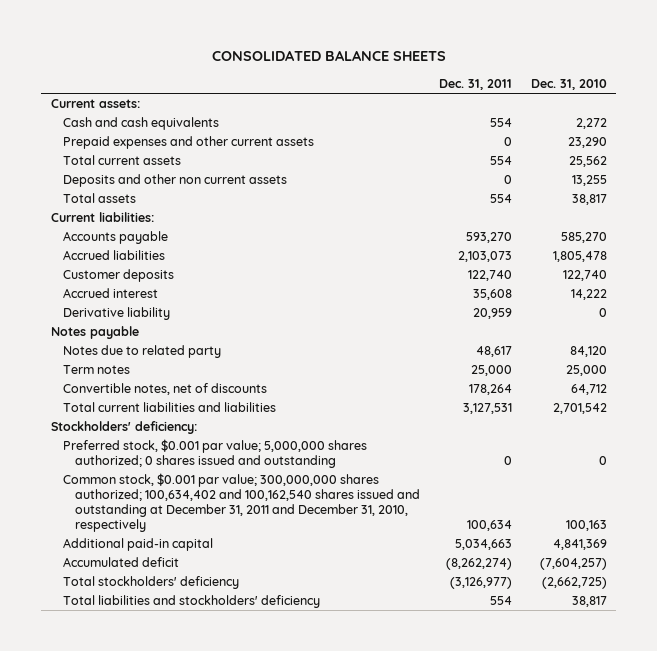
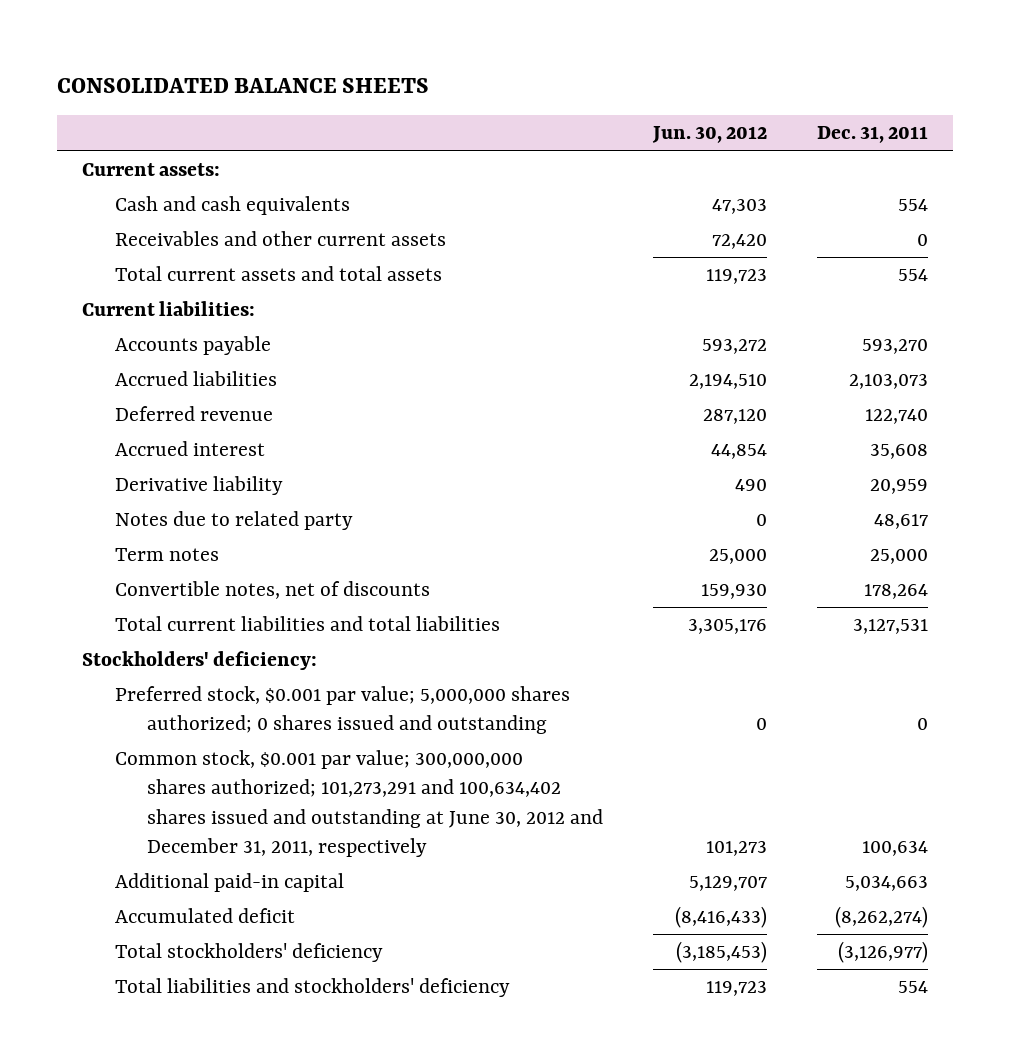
- | Dec. 31, 2011 | Dec. 31, 2010
+ | Jun. 30, 2012 | Dec. 31, 2011
- Prepaid expenses and other current assets | 0 | 23,290
- Total current assets | 554 | 25,562
- Deposits and other non current assets | 0 | 13,255
- Total assets | 554 | 38,817
+ Receivables and other current assets | 72,420 | 0
+ Total current assets and total assets | 119,723 | 554
- Customer deposits | 122,740 | 122,740
+ Deferred revenue | 287,120 | 122,740
- Notes payable
- Total current liabilities and liabilities | 3,127,531 | 2,701,542
+ Total current liabilities and total liabilities | 3,305,176 | 3,127,531
- Common stock, $0.001 par value; 300,000,000 shares authorized; 100,634,402 and 100,162,540 shares issued and outstanding at December 31, 2011 and December 31, 2010, respectively | 100,634 | 100,163
+ Common stock, $0.001 par value; 300,000,000 shares authorized; 101,273,291 and 100,634,402 shares issued and outstanding at June 30, 2012 and December 31, 2011, respectively | 101,273 | 100,634

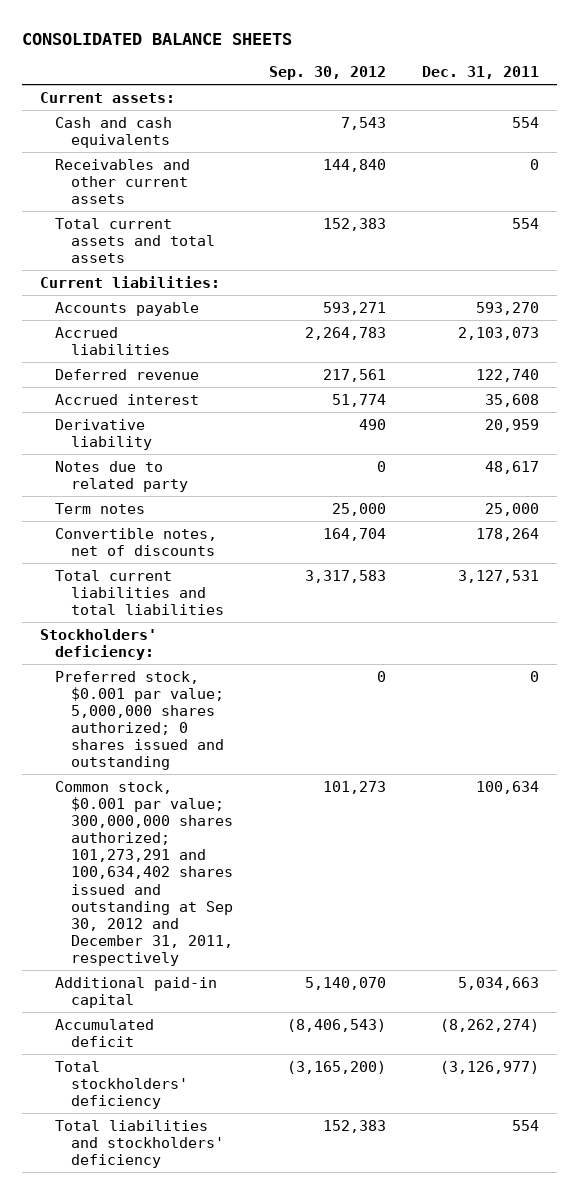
- | Jun. 30, 2012 | Dec. 31, 2011
+ | Sep. 30, 2012 | Dec. 31, 2011
- Common stock, $0.001 par value; 300,000,000 shares authorized; 101,273,291 and 100,634,402 shares issued and outstanding at June 30, 2012 and December 31, 2011, respectively | 101,273 | 100,634
+ Common stock, $0.001 par value; 300,000,000 shares authorized; 101,273,291 and 100,634,402 shares issued and outstanding at Sep 30, 2012 and December 31, 2011, respectively | 101,273 | 100,634

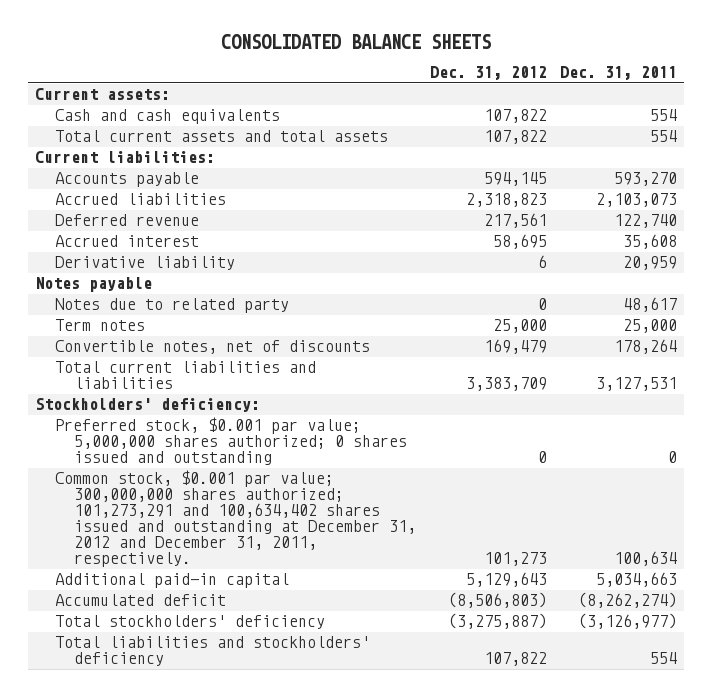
- | Sep. 30, 2012 | Dec. 31, 2011
+ | Dec. 31, 2012 | Dec. 31, 2011
- Receivables and other current assets | 144,840 | 0
+ Notes payable
- Total current liabilities and total liabilities | 3,317,583 | 3,127,531
+ Total current liabilities and liabilities | 3,383,709 | 3,127,531
- Common stock, $0.001 par value; 300,000,000 shares authorized; 101,273,291 and 100,634,402 shares issued and outstanding at Sep 30, 2012 and December 31, 2011, respectively | 101,273 | 100,634
+ Common stock, $0.001 par value; 300,000,000 shares authorized; 101,273,291 and 100,634,402 shares issued and outstanding at December 31, 2012 and December 31, 2011, respectively. | 101,273 | 100,634

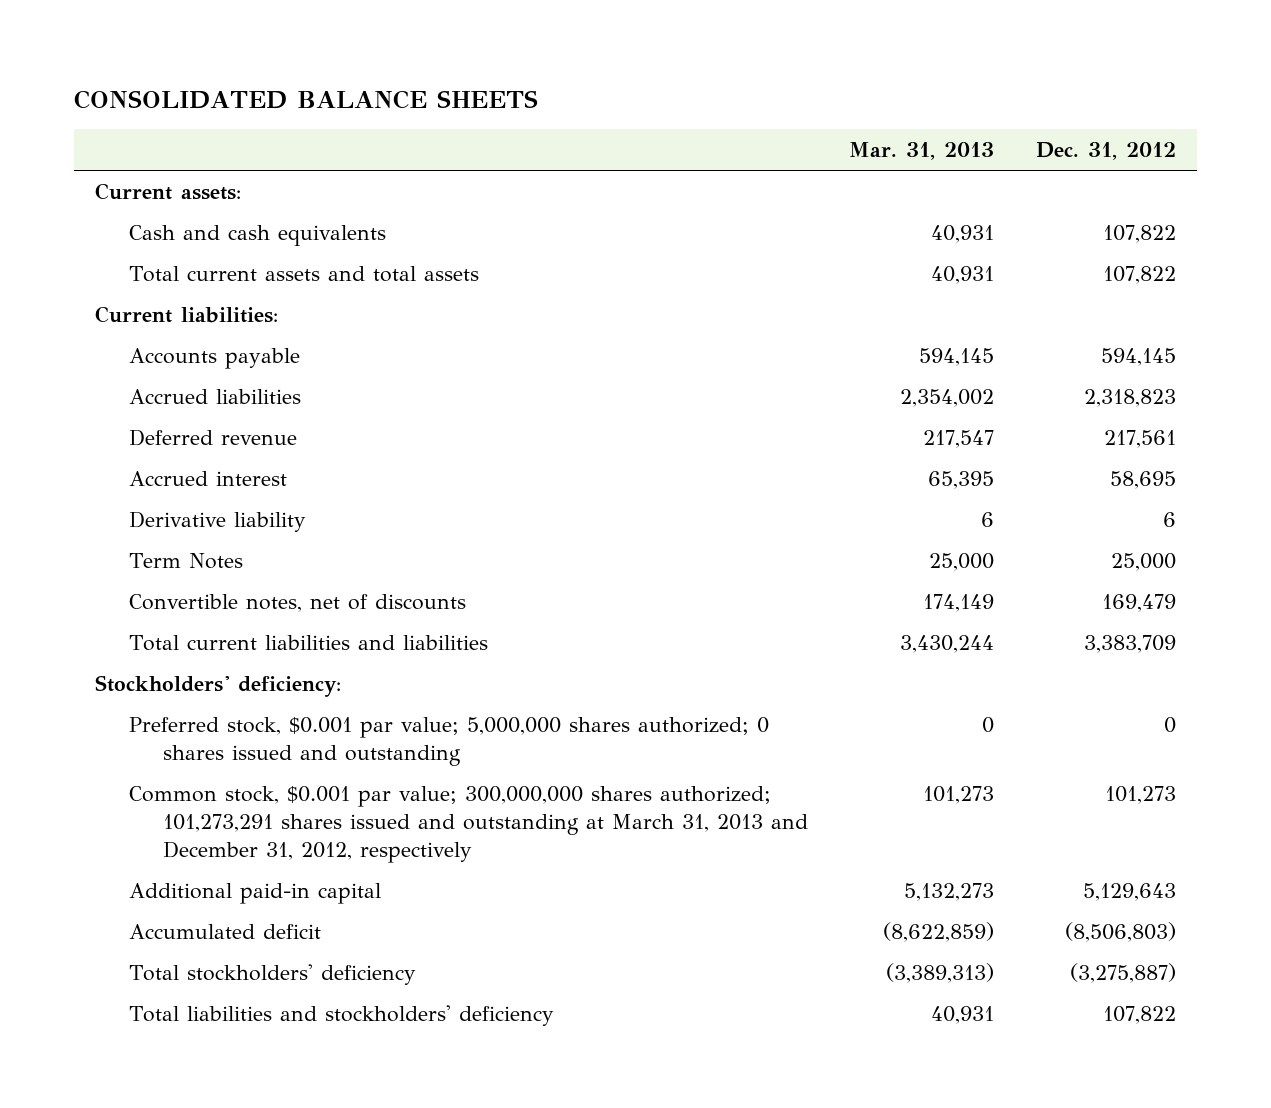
- | Dec. 31, 2012 | Dec. 31, 2011
+ | Mar. 31, 2013 | Dec. 31, 2012
- Notes payable
- Notes due to related party | 0 | 48,617
- Term notes | 25,000 | 25,000
+ Term Notes | 25,000 | 25,000
- Common stock, $0.001 par value; 300,000,000 shares authorized; 101,273,291 and 100,634,402 shares issued and outstanding at December 31, 2012 and December 31, 2011, respectively. | 101,273 | 100,634
+ Common stock, $0.001 par value; 300,000,000 shares authorized; 101,273,291 shares issued and outstanding at March 31, 2013 and December 31, 2012, respectively | 101,273 | 101,273

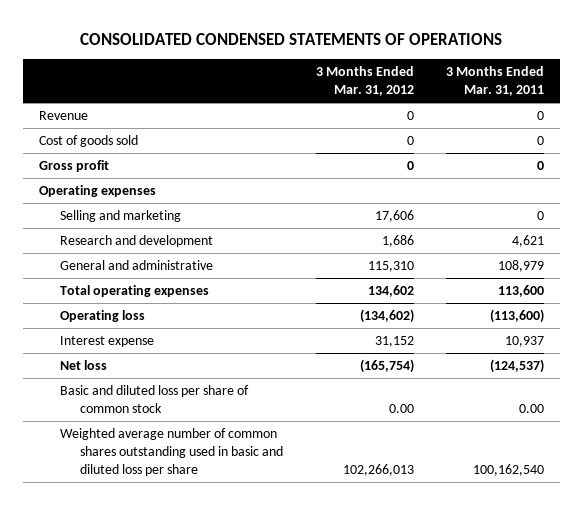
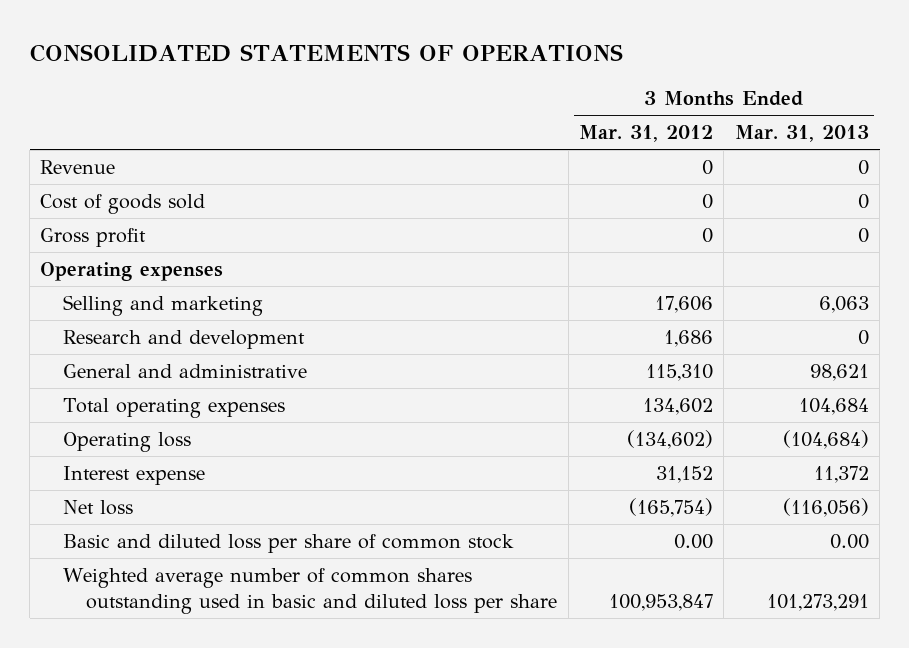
- CONSOLIDATED CONDENSED STATEMENTS OF OPERATIONS
+ CONSOLIDATED STATEMENTS OF OPERATIONS
- | 3 Months Ended Mar. 31, 2012 | 3 Months Ended Mar. 31, 2011
+ | 3 Months Ended Mar. 31, 2012 | 3 Months Ended Mar. 31, 2013
- Weighted average number of common shares outstanding used in basic and diluted loss per share | 102,266,013 | 100,162,540
+ Weighted average number of common shares outstanding used in basic and diluted loss per share | 100,953,847 | 101,273,291

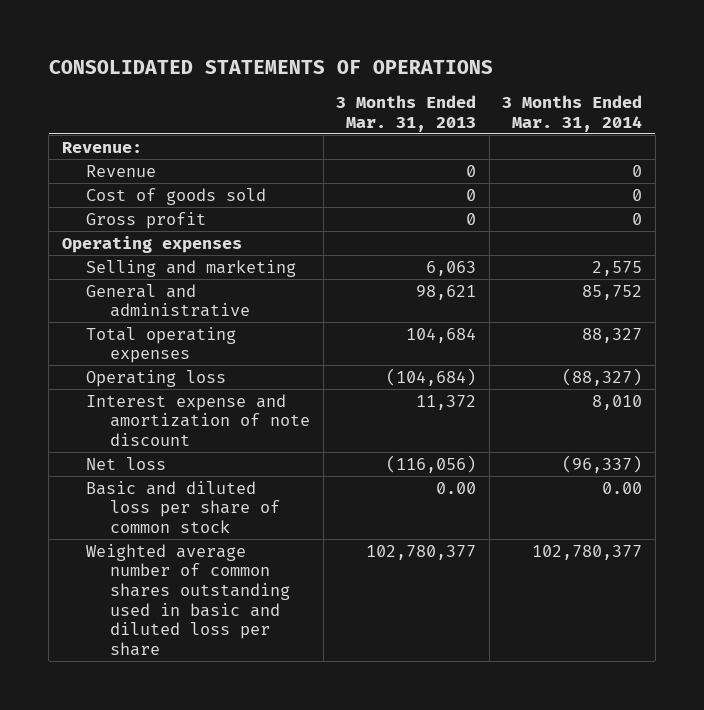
- | 3 Months Ended Mar. 31, 2012 | 3 Months Ended Mar. 31, 2013
+ | 3 Months Ended Mar. 31, 2013 | 3 Months Ended Mar. 31, 2014
+ Revenue:
- Research and development | 1,686 | 0
- Interest expense | 31,152 | 11,372
+ Interest expense and amortization of note discount | 11,372 | 8,010
- Weighted average number of common shares outstanding used in basic and diluted loss per share | 100,953,847 | 101,273,291
+ Weighted average number of common shares outstanding used in basic and diluted loss per share | 102,780,377 | 102,780,377

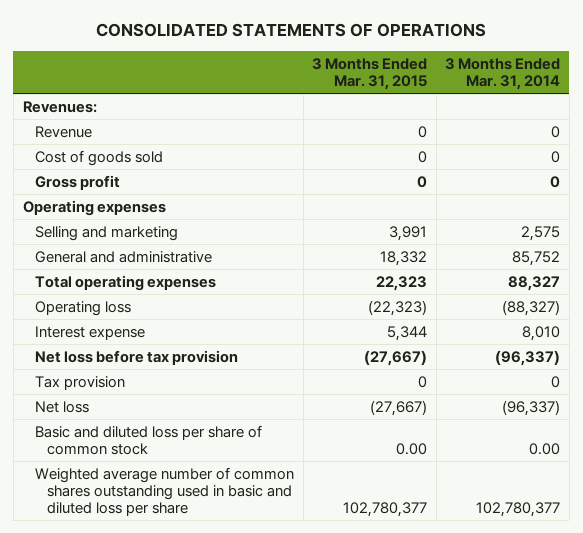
- | 3 Months Ended Mar. 31, 2013 | 3 Months Ended Mar. 31, 2014
+ | 3 Months Ended Mar. 31, 2015 | 3 Months Ended Mar. 31, 2014
- Revenue:
+ Revenues:
- Interest expense and amortization of note discount | 11,372 | 8,010
+ Interest expense | 5,344 | 8,010
+ Net loss before tax provision | (27,667) | (96,337)
+ Tax provision | 0 | 0

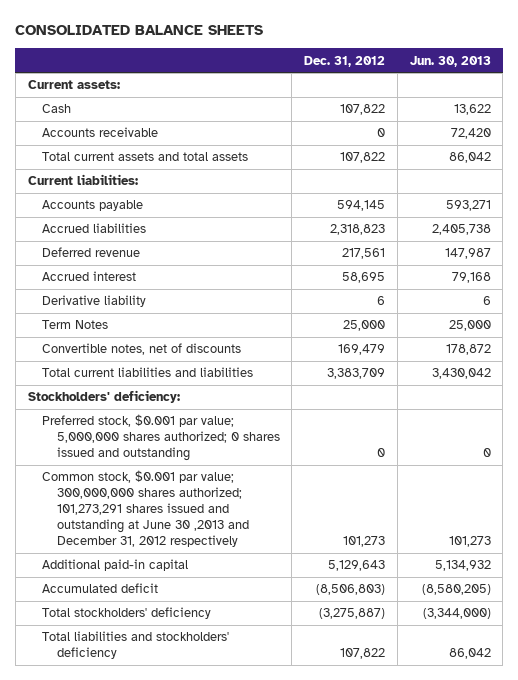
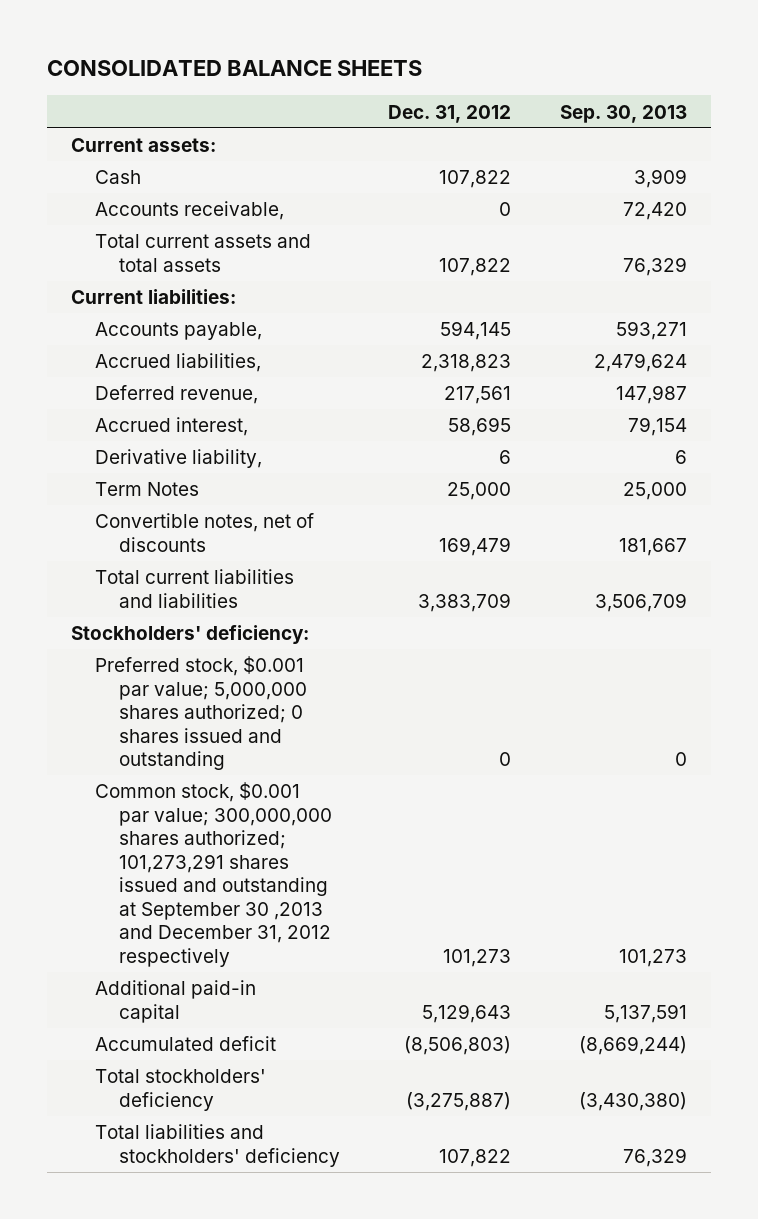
- | Dec. 31, 2012 | Jun. 30, 2013
+ | Dec. 31, 2012 | Sep. 30, 2013
- Accounts receivable | 0 | 72,420
+ Accounts receivable, | 0 | 72,420
- Accounts payable | 594,145 | 593,271
- Accrued liabilities | 2,318,823 | 2,405,738
- Deferred revenue | 217,561 | 147,987
- Accrued interest | 58,695 | 79,168
- Derivative liability | 6 | 6
+ Accounts payable, | 594,145 | 593,271
+ Accrued liabilities, | 2,318,823 | 2,479,624
+ Deferred revenue, | 217,561 | 147,987
+ Accrued interest, | 58,695 | 79,154
+ Derivative liability, | 6 | 6
- Common stock, $0.001 par value; 300,000,000 shares authorized; 101,273,291 shares issued and outstanding at June 30 ,2013 and December 31, 2012 respectively | 101,273 | 101,273
+ Common stock, $0.001 par value; 300,000,000 shares authorized; 101,273,291 shares issued and outstanding at September 30 ,2013 and December 31, 2012 respectively | 101,273 | 101,273

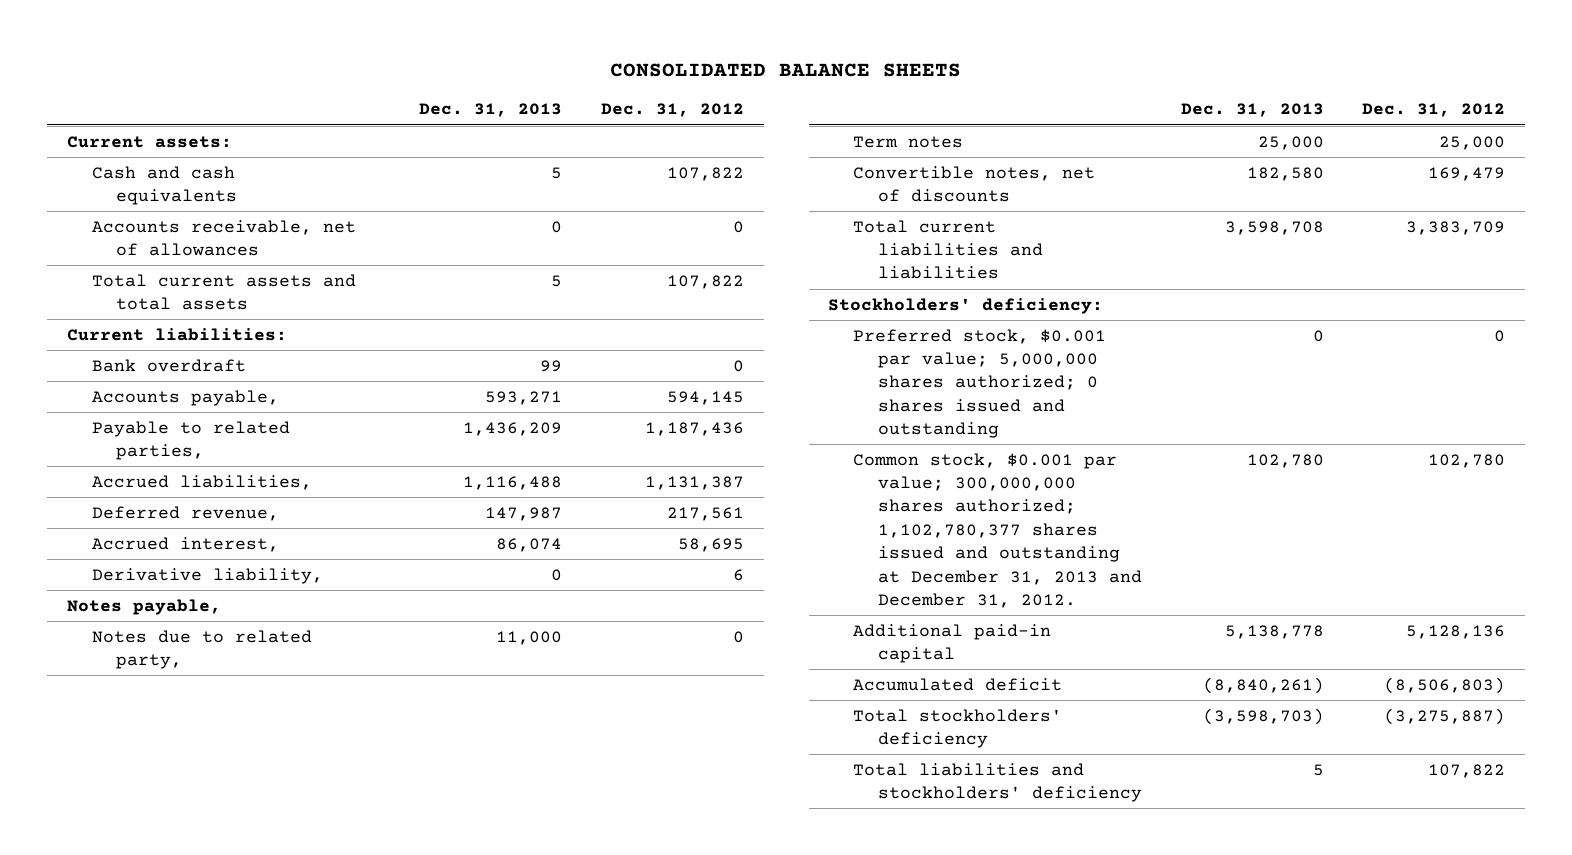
- | Dec. 31, 2012 | Sep. 30, 2013
+ | Dec. 31, 2013 | Dec. 31, 2012
- Cash | 107,822 | 3,909
- Accounts receivable, | 0 | 72,420
+ Cash and cash equivalents | 5 | 107,822
+ Accounts receivable, net of allowances | 0 | 0
+ Bank overdraft | 99 | 0
- Accrued liabilities, | 2,318,823 | 2,479,624
+ Payable to related parties, | 1,436,209 | 1,187,436
+ Accrued liabilities, | 1,116,488 | 1,131,387
- Term Notes | 25,000 | 25,000
+ Notes payable,
+ Notes due to related party, | 11,000 | 0
+ Term notes | 25,000 | 25,000
- Common stock, $0.001 par value; 300,000,000 shares authorized; 101,273,291 shares issued and outstanding at September 30 ,2013 and December 31, 2012 respectively | 101,273 | 101,273
- Additional paid-in capital | 5,129,643 | 5,137,591
+ Common stock, $0.001 par value; 300,000,000 shares authorized; 1,102,780,377 shares issued and outstanding at December 31, 2013 and December 31, 2012. | 102,780 | 102,780
+ Additional paid-in capital | 5,138,778 | 5,128,136

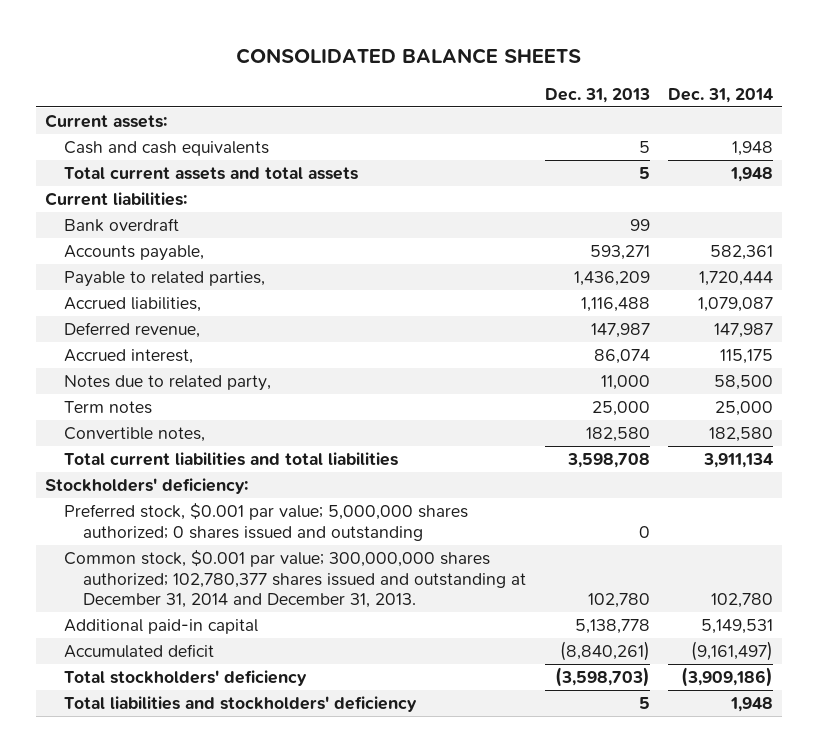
- | Dec. 31, 2013 | Dec. 31, 2012
+ | Dec. 31, 2013 | Dec. 31, 2014
- Accounts receivable, net of allowances | 0 | 0
- Derivative liability, | 0 | 6
- Notes payable,
- Convertible notes, net of discounts | 182,580 | 169,479
- Total current liabilities and liabilities | 3,598,708 | 3,383,709
+ Convertible notes, | 182,580 | 182,580
+ Total current liabilities and total liabilities | 3,598,708 | 3,911,134
- Common stock, $0.001 par value; 300,000,000 shares authorized; 1,102,780,377 shares issued and outstanding at December 31, 2013 and December 31, 2012. | 102,780 | 102,780
+ Common stock, $0.001 par value; 300,000,000 shares authorized; 102,780,377 shares issued and outstanding at December 31, 2014 and December 31, 2013. | 102,780 | 102,780

